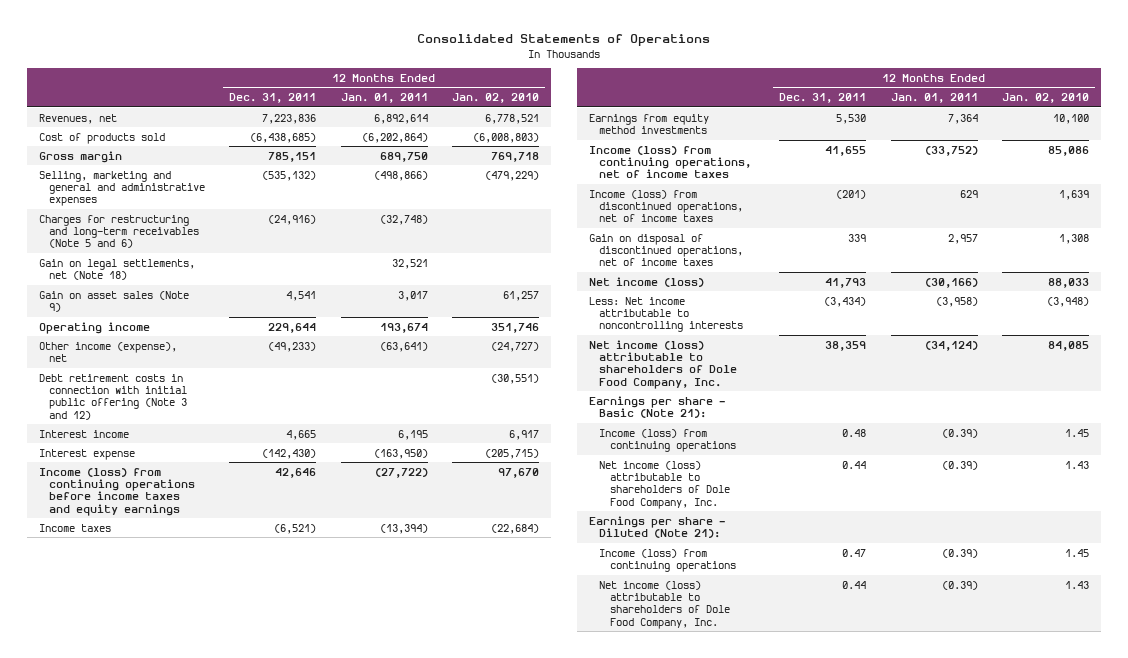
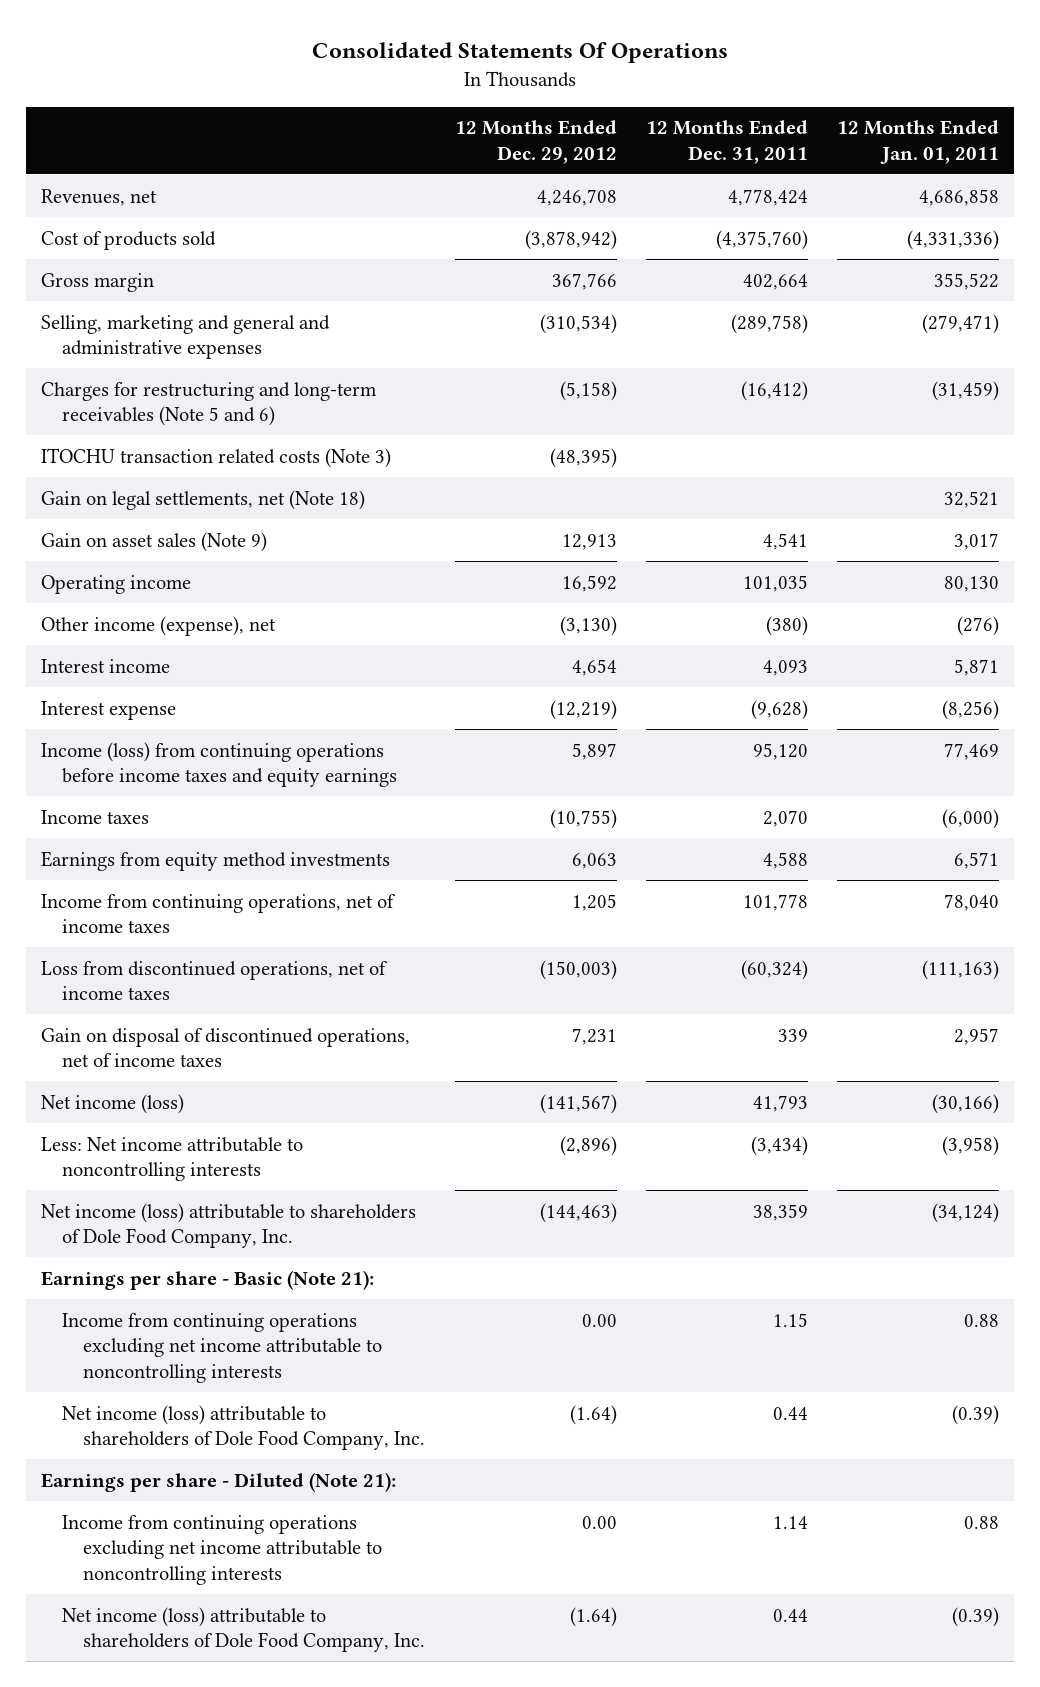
- Consolidated Statements of Operations
+ Consolidated Statements Of Operations
- | 12 Months Ended Dec. 31, 2011 | 12 Months Ended Jan. 01, 2011 | 12 Months Ended Jan. 02, 2010
+ | 12 Months Ended Dec. 29, 2012 | 12 Months Ended Dec. 31, 2011 | 12 Months Ended Jan. 01, 2011
- Revenues, net | 7,223,836 | 6,892,614 | 6,778,521
- Cost of products sold | (6,438,685) | (6,202,864) | (6,008,803)
- Gross margin | 785,151 | 689,750 | 769,718
- Selling, marketing and general and administrative expenses | (535,132) | (498,866) | (479,229)
- Charges for restructuring and long-term receivables (Note 5 and 6) | (24,916) | (32,748) |
+ Revenues, net | 4,246,708 | 4,778,424 | 4,686,858
+ Cost of products sold | (3,878,942) | (4,375,760) | (4,331,336)
+ Gross margin | 367,766 | 402,664 | 355,522
+ Selling, marketing and general and administrative expenses | (310,534) | (289,758) | (279,471)
+ Charges for restructuring and long-term receivables (Note 5 and 6) | (5,158) | (16,412) | (31,459)
+ ITOCHU transaction related costs (Note 3) | (48,395) | |
- Operating income | 229,644 | 193,674 | 351,746
- Other income (expense), net | (49,233) | (63,641) | (24,727)
- Debt retirement costs in connection with initial public offering (Note 3 and 12) | | | (30,551)
- Interest income | 4,665 | 6,195 | 6,917
- Interest expense | (142,430) | (163,950) | (205,715)
- Income (loss) from continuing operations before income taxes and equity earnings | 42,646 | (27,722) | 97,670
- Income taxes | (6,521) | (13,394) | (22,684)
- Earnings from equity method investments | 5,530 | 7,364 | 10,100
- Income (loss) from continuing operations, net of income taxes | 41,655 | (33,752) | 85,086
- Income (loss) from discontinued operations, net of income taxes | (201) | 629 | 1,639
+ Operating income | 16,592 | 101,035 | 80,130
+ Other income (expense), net | (3,130) | (380) | (276)
+ Interest income | 4,654 | 4,093 | 5,871
+ Interest expense | (12,219) | (9,628) | (8,256)
+ Income (loss) from continuing operations before income taxes and equity earnings | 5,897 | 95,120 | 77,469
+ Income taxes | (10,755) | 2,070 | (6,000)
+ Earnings from equity method investments | 6,063 | 4,588 | 6,571
+ Income from continuing operations, net of income taxes | 1,205 | 101,778 | 78,040
+ Loss from discontinued operations, net of income taxes | (150,003) | (60,324) | (111,163)
- Income (loss) from continuing operations | 0.48 | (0.39) | 1.45
+ Income from continuing operations excluding net income attributable to noncontrolling interests | 0.00 | 1.15 | 0.88
- Income (loss) from continuing operations | 0.47 | (0.39) | 1.45
+ Income from continuing operations excluding net income attributable to noncontrolling interests | 0.00 | 1.14 | 0.88

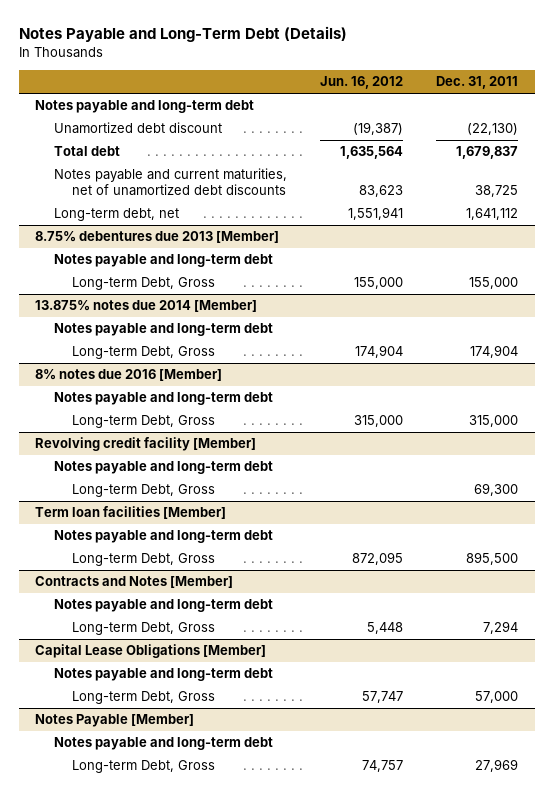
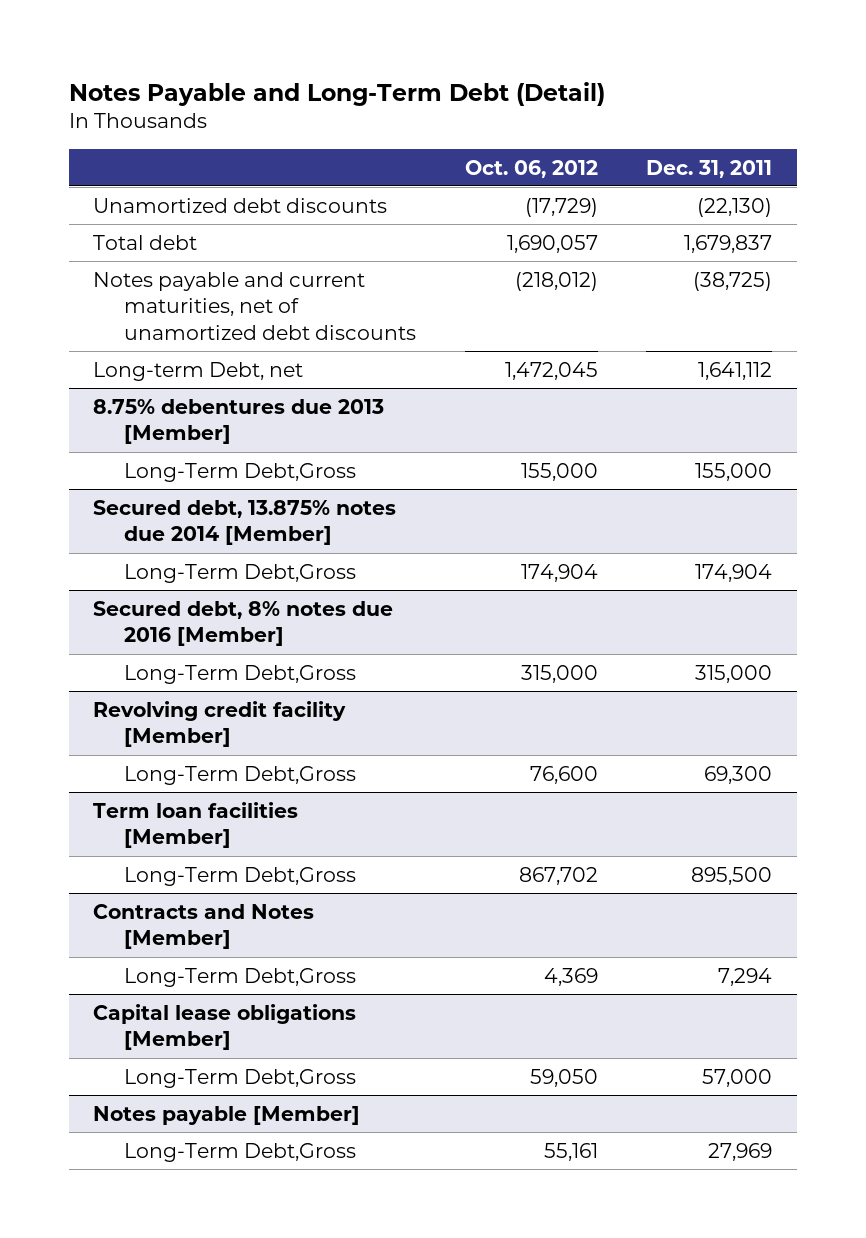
- Notes Payable and Long-Term Debt (Details)
+ Notes Payable and Long-Term Debt (Detail)
- | Jun. 16, 2012 | Dec. 31, 2011
+ | Oct. 06, 2012 | Dec. 31, 2011
- Notes payable and long-term debt
- Unamortized debt discount | (19,387) | (22,130)
+ Unamortized debt discounts | (17,729) | (22,130)
- Notes payable and current maturities, net of unamortized debt discounts | 83,623 | 38,725
- Long-term debt, net | 1,551,941 | 1,641,112
+ Notes payable and current maturities, net of unamortized debt discounts | (218,012) | (38,725)
+ Long-term Debt, net | 1,472,045 | 1,641,112
@ 8.75% debentures due 2013 [Member]
- Notes payable and long-term debt
- Long-term Debt, Gross | 155,000 | 155,000
- 13.875% notes due 2014 [Member]
- Notes payable and long-term debt
- Long-term Debt, Gross | 174,904 | 174,904
- 8% notes due 2016 [Member]
- Notes payable and long-term debt
- Long-term Debt, Gross | 315,000 | 315,000
@ 8.75% debentures due 2013 [Member]
+ Long-Term Debt,Gross | 155,000 | 155,000
+ Secured debt, 13.875% notes due 2014 [Member]
+ Long-Term Debt,Gross | 174,904 | 174,904
+ Secured debt, 8% notes due 2016 [Member]
+ Long-Term Debt,Gross | 315,000 | 315,000
@ Revolving credit facility [Member]
- Notes payable and long-term debt
- Long-term Debt, Gross | | 69,300
+ Long-Term Debt,Gross | 76,600 | 69,300
@ Term loan facilities [Member]
- Notes payable and long-term debt
- Long-term Debt, Gross | 872,095 | 895,500
+ Long-Term Debt,Gross | 867,702 | 895,500
@ Contracts and Notes [Member]
- Notes payable and long-term debt
- Long-term Debt, Gross | 5,448 | 7,294
- Capital Lease Obligations [Member]
- Notes payable and long-term debt
- Long-term Debt, Gross | 57,747 | 57,000
- Notes Payable [Member]
- Notes payable and long-term debt
- Long-term Debt, Gross | 74,757 | 27,969
@ Contracts and Notes [Member]
+ Long-Term Debt,Gross | 4,369 | 7,294
+ Capital lease obligations [Member]
+ Long-Term Debt,Gross | 59,050 | 57,000
+ Notes payable [Member]
+ Long-Term Debt,Gross | 55,161 | 27,969

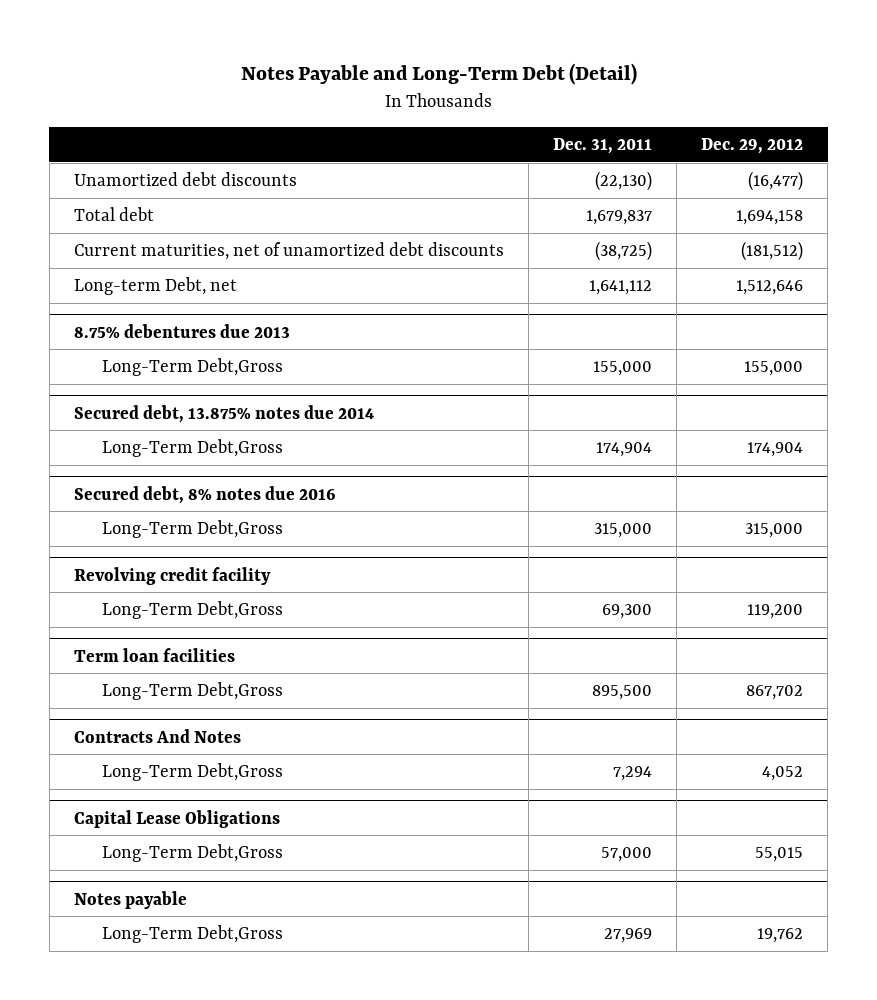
- | Oct. 06, 2012 | Dec. 31, 2011
+ | Dec. 31, 2011 | Dec. 29, 2012
- Notes payable and current maturities, net of unamortized debt discounts | (218,012) | (38,725)
+ Current maturities, net of unamortized debt discounts | (38,725) | (181,512)
- 8.75% debentures due 2013 [Member]
+ 8.75% debentures due 2013
- Secured debt, 13.875% notes due 2014 [Member]
+ Secured debt, 13.875% notes due 2014
- Secured debt, 8% notes due 2016 [Member]
+ Secured debt, 8% notes due 2016
- Revolving credit facility [Member]
+ Revolving credit facility
- Term loan facilities [Member]
+ Term loan facilities
- Contracts and Notes [Member]
+ Contracts And Notes
- Capital lease obligations [Member]
+ Capital Lease Obligations
- Notes payable [Member]
+ Notes payable

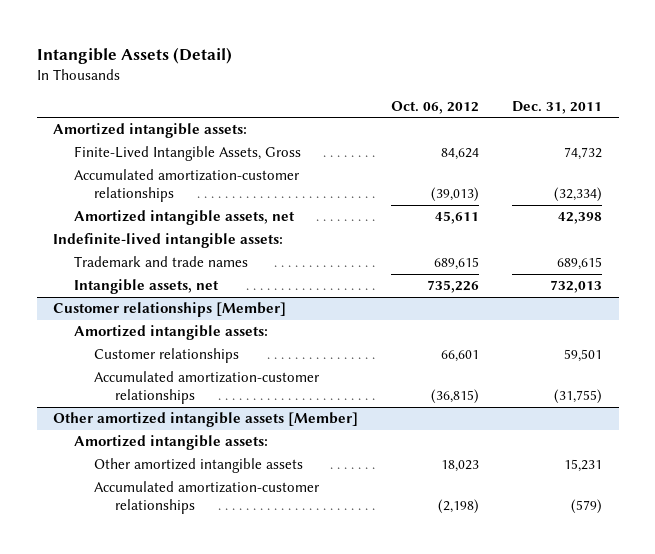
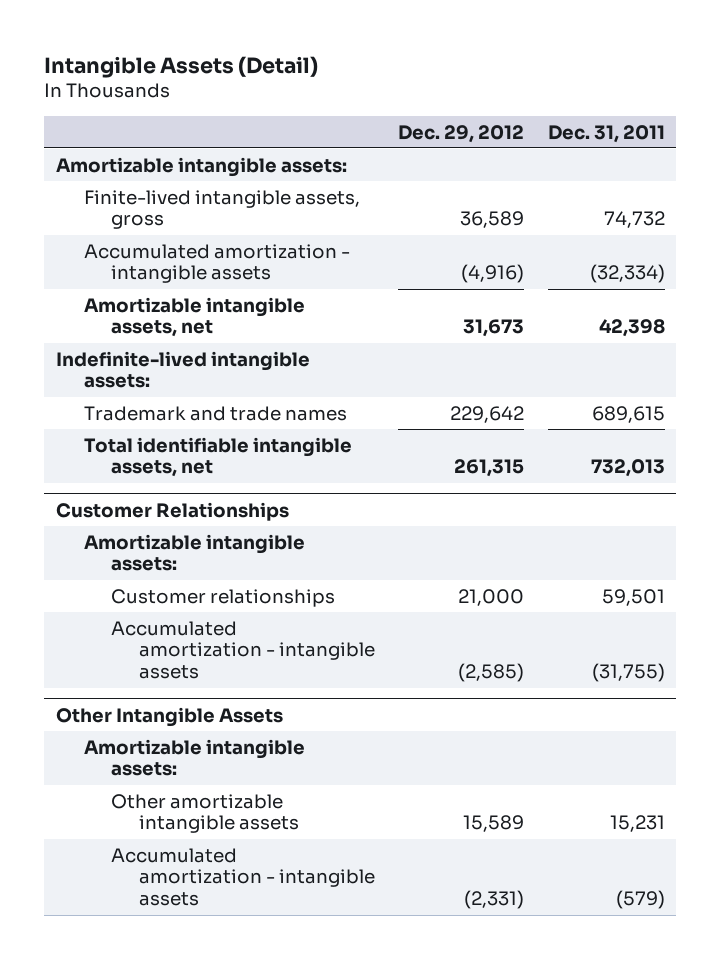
- | Oct. 06, 2012 | Dec. 31, 2011
+ | Dec. 29, 2012 | Dec. 31, 2011
- Amortized intangible assets:
- Finite-Lived Intangible Assets, Gross | 84,624 | 74,732
- Accumulated amortization-customer relationships | (39,013) | (32,334)
- Amortized intangible assets, net | 45,611 | 42,398
+ Amortizable intangible assets:
+ Finite-lived intangible assets, gross | 36,589 | 74,732
+ Accumulated amortization - intangible assets | (4,916) | (32,334)
+ Amortizable intangible assets, net | 31,673 | 42,398
- Intangible assets, net | 735,226 | 732,013
- Customer relationships [Member]
- Amortized intangible assets:
+ Total identifiable intangible assets, net | 261,315 | 732,013
+ Customer Relationships
+ Amortizable intangible assets:
- Accumulated amortization-customer relationships | (36,815) | (31,755)
- Other amortized intangible assets [Member]
- Amortized intangible assets:
- Other amortized intangible assets | 18,023 | 15,231
- Accumulated amortization-customer relationships | (2,198) | (579)
+ Accumulated amortization - intangible assets | (2,585) | (31,755)
+ Other Intangible Assets
+ Amortizable intangible assets:
+ Other amortizable intangible assets | 15,589 | 15,231
+ Accumulated amortization - intangible assets | (2,331) | (579)

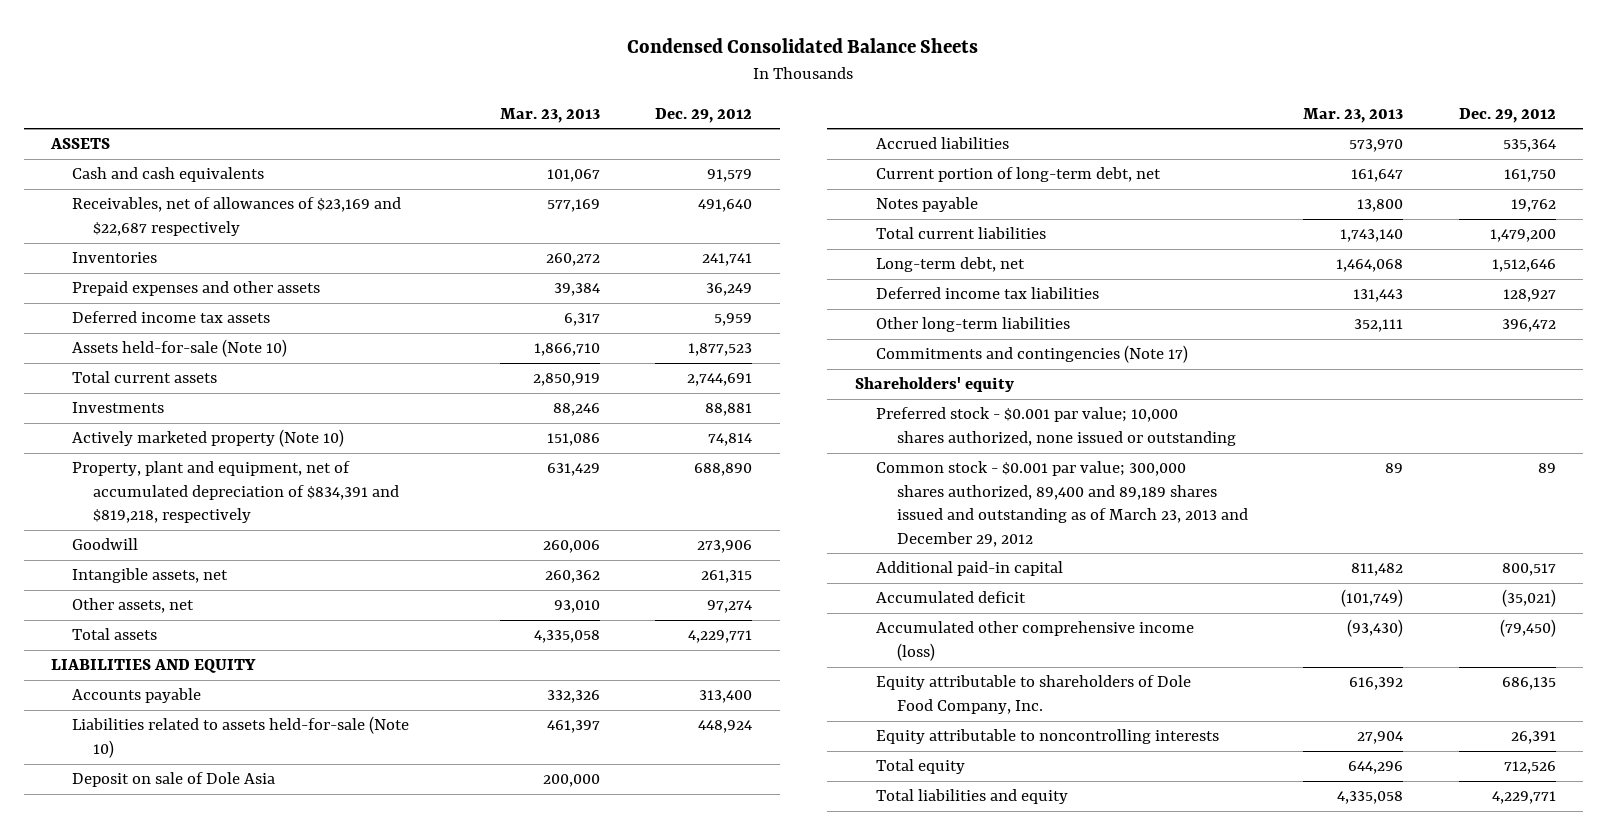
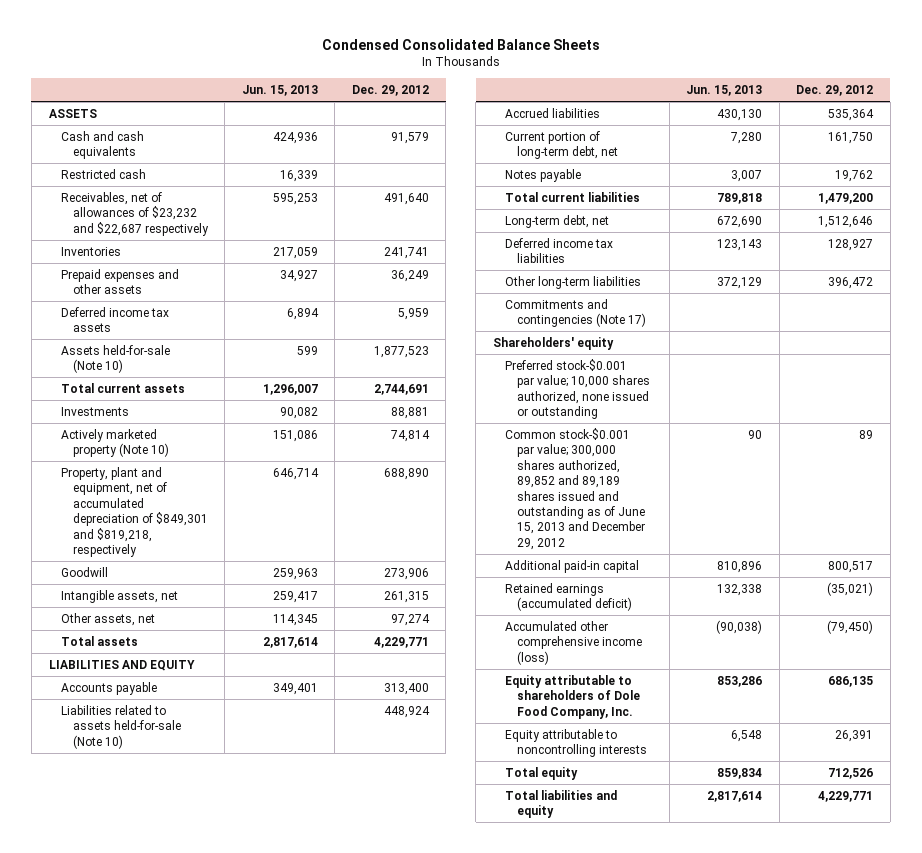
- | Mar. 23, 2013 | Dec. 29, 2012
+ | Jun. 15, 2013 | Dec. 29, 2012
- Receivables, net of allowances of $23,169 and $22,687 respectively | 577,169 | 491,640
+ Restricted cash | 16,339 |
+ Receivables, net of allowances of $23,232 and $22,687 respectively | 595,253 | 491,640
- Property, plant and equipment, net of accumulated depreciation of $834,391 and $819,218, respectively | 631,429 | 688,890
+ Property, plant and equipment, net of accumulated depreciation of $849,301 and $819,218, respectively | 646,714 | 688,890
- Deposit on sale of Dole Asia | 200,000 |
- Preferred stock - $0.001 par value; 10,000 shares authorized, none issued or outstanding
- Common stock - $0.001 par value; 300,000 shares authorized, 89,400 and 89,189 shares issued and outstanding as of March 23, 2013 and December 29, 2012 | 89 | 89
+ Preferred stock-$0.001 par value; 10,000 shares authorized, none issued or outstanding
+ Common stock-$0.001 par value; 300,000 shares authorized, 89,852 and 89,189 shares issued and outstanding as of June 15, 2013 and December 29, 2012 | 90 | 89
- Accumulated deficit | (101,749) | (35,021)
+ Retained earnings (accumulated deficit) | 132,338 | (35,021)

